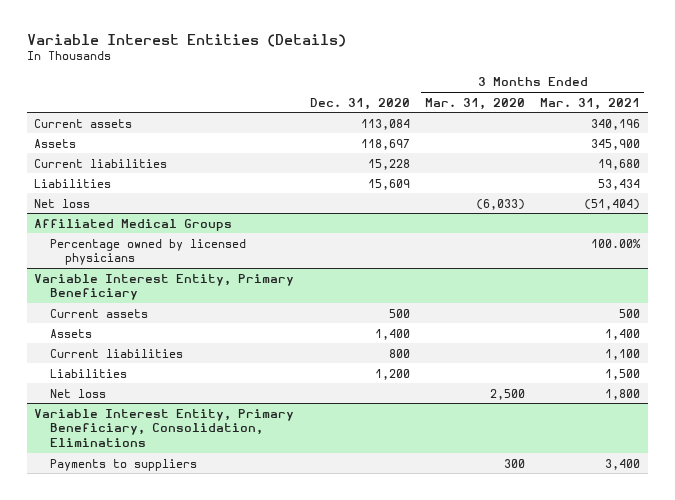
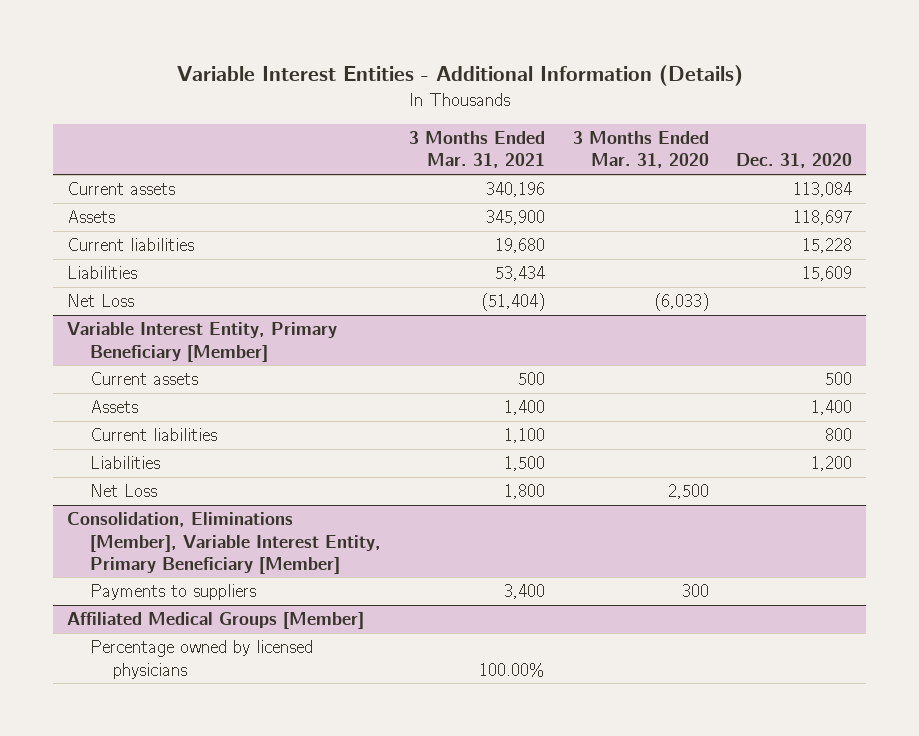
- Variable Interest Entities (Details)
+ Variable Interest Entities - Additional Information (Details)
- | Dec. 31, 2020 | 3 Months Ended Mar. 31, 2020 | 3 Months Ended Mar. 31, 2021
+ | 3 Months Ended Mar. 31, 2021 | 3 Months Ended Mar. 31, 2020 | Dec. 31, 2020
- Net loss | | (6,033) | (51,404)
- Affiliated Medical Groups
- Percentage owned by licensed physicians | | | 100.00%
- Variable Interest Entity, Primary Beneficiary
+ Net Loss | (51,404) | (6,033) |
+ Variable Interest Entity, Primary Beneficiary [Member]
- Net loss | | 2,500 | 1,800
- Variable Interest Entity, Primary Beneficiary, Consolidation, Eliminations
+ Net Loss | 1,800 | 2,500 |
+ Consolidation, Eliminations [Member], Variable Interest Entity, Primary Beneficiary [Member]
+ Affiliated Medical Groups [Member]
+ Percentage owned by licensed physicians | 100.00% | |

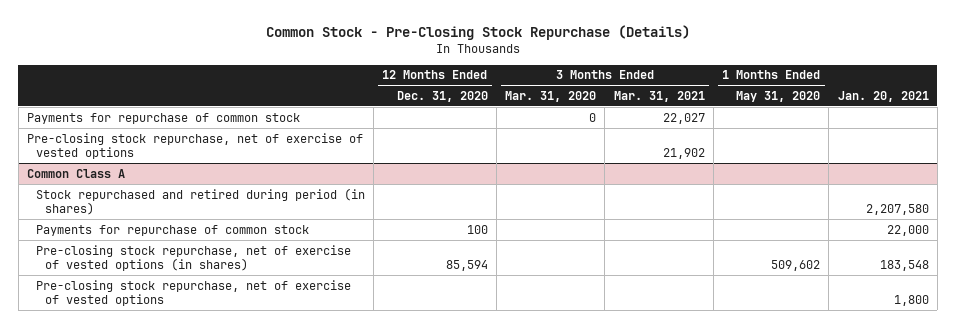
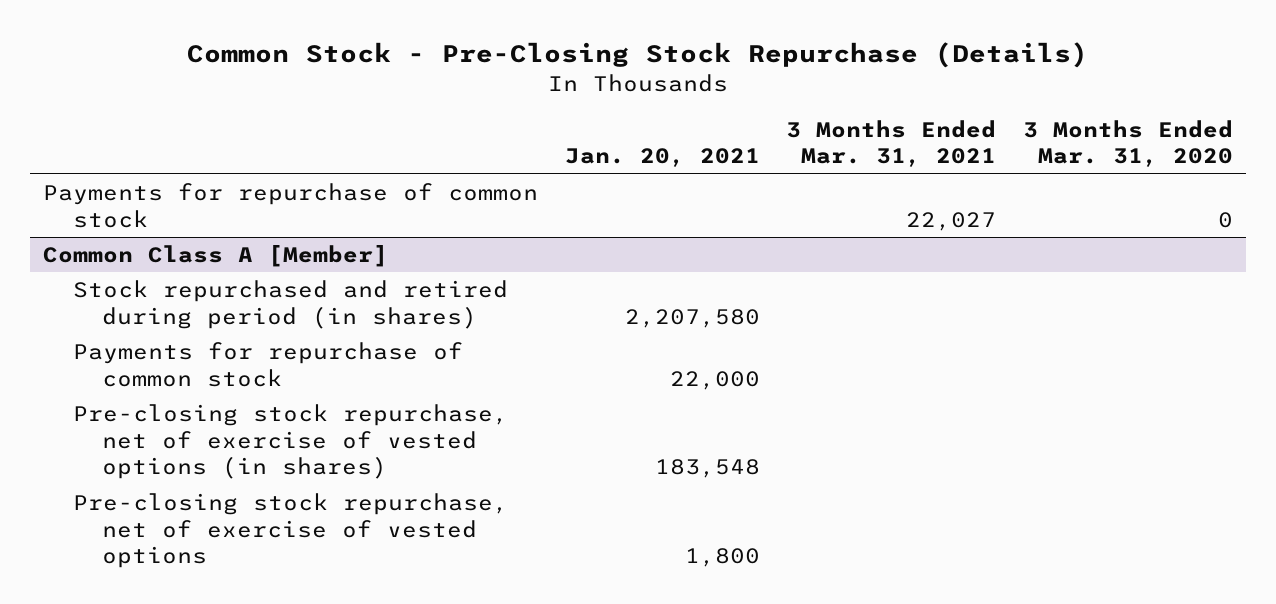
- | 12 Months Ended Dec. 31, 2020 | 3 Months Ended Mar. 31, 2020 | 3 Months Ended Mar. 31, 2021 | 1 Months Ended May 31, 2020 | Jan. 20, 2021
+ | Jan. 20, 2021 | 3 Months Ended Mar. 31, 2021 | 3 Months Ended Mar. 31, 2020
- Pre-closing stock repurchase, net of exercise of vested options | | | 21,902 | |
- Common Class A
+ Common Class A [Member]

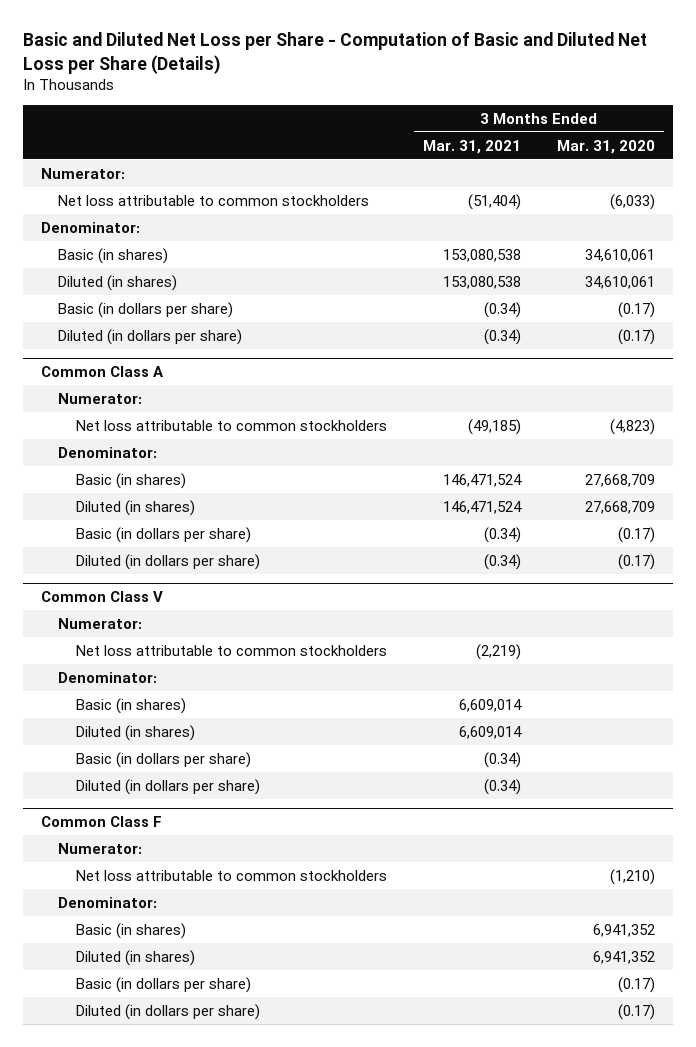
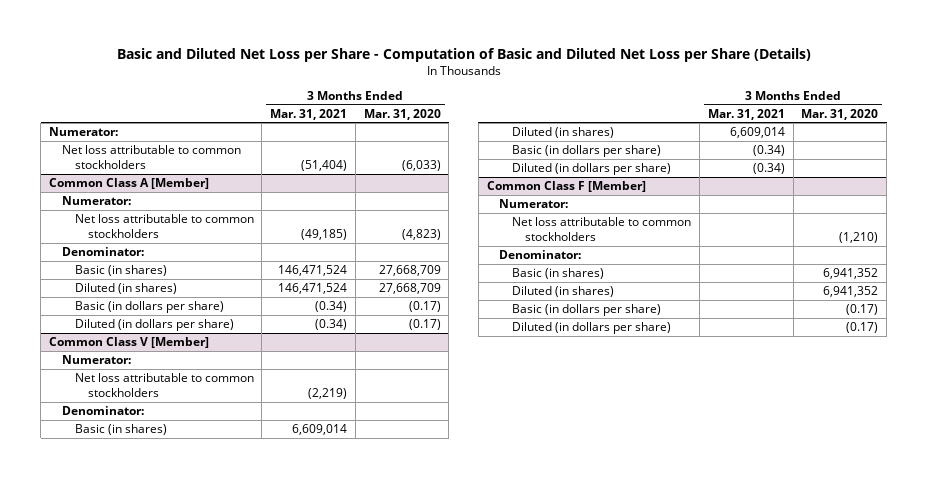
- Denominator:
- Basic (in shares) | 153,080,538 | 34,610,061
- Diluted (in shares) | 153,080,538 | 34,610,061
- Basic (in dollars per share) | (0.34) | (0.17)
- Diluted (in dollars per share) | (0.34) | (0.17)
- Common Class A
+ Common Class A [Member]
- Common Class V
+ Common Class V [Member]
- Common Class F
+ Common Class F [Member]

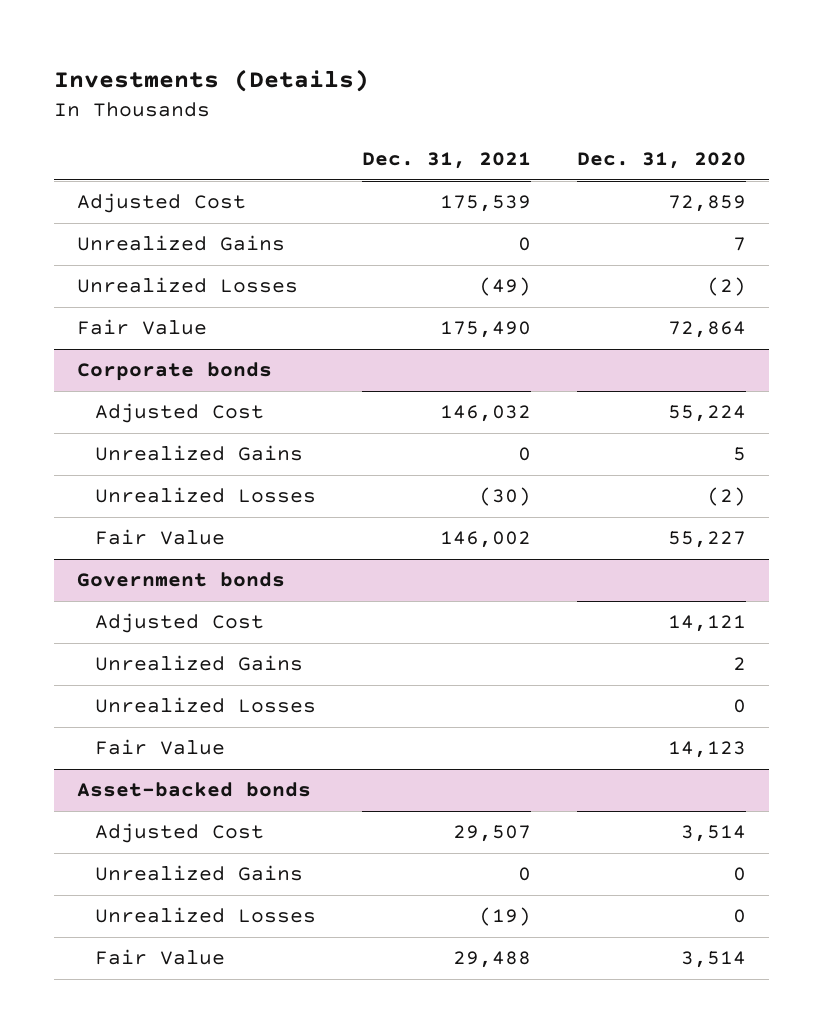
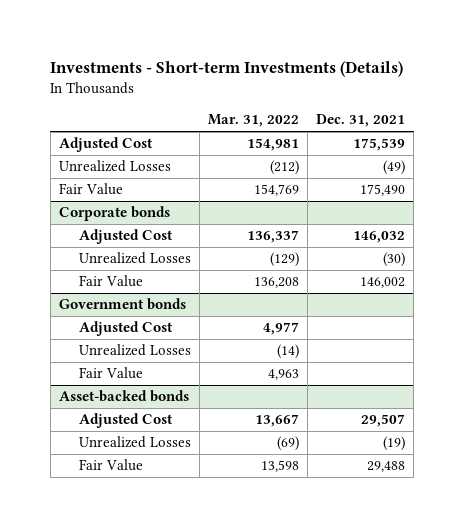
- Investments (Details)
+ Investments - Short-term Investments (Details)
- | Dec. 31, 2021 | Dec. 31, 2020
+ | Mar. 31, 2022 | Dec. 31, 2021
- Unrealized Gains | 0 | 7
@ Corporate bonds
- Unrealized Gains | 0 | 5
@ Government bonds
- Unrealized Gains | | 2
@ Asset-backed bonds
- Unrealized Gains | 0 | 0

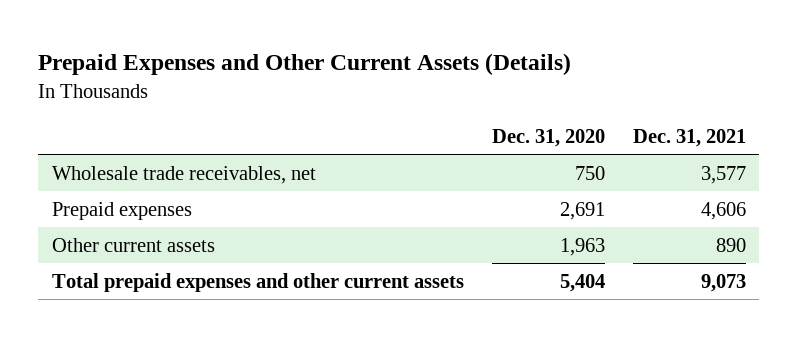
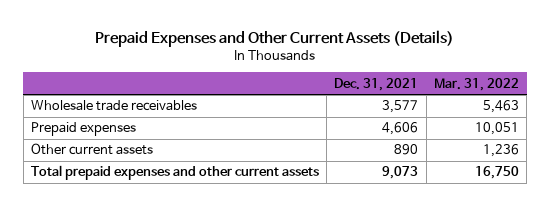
- | Dec. 31, 2020 | Dec. 31, 2021
+ | Dec. 31, 2021 | Mar. 31, 2022
- Wholesale trade receivables, net | 750 | 3,577
+ Wholesale trade receivables | 3,577 | 5,463

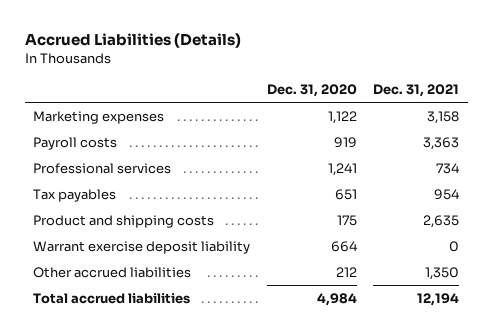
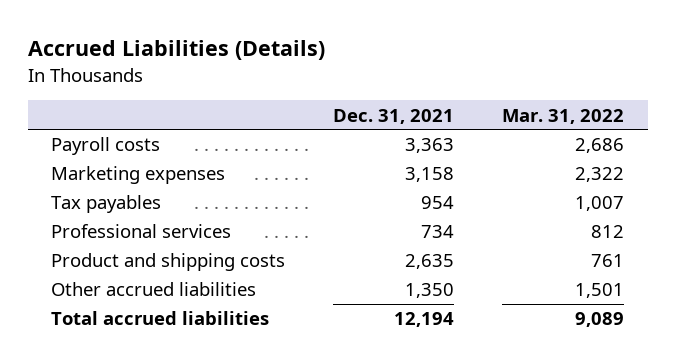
- | Dec. 31, 2020 | Dec. 31, 2021
+ | Dec. 31, 2021 | Mar. 31, 2022
moved down: Marketing expenses | 3,158 | 2,322
moved down: Professional services | 734 | 812
- Warrant exercise deposit liability | 664 | 0

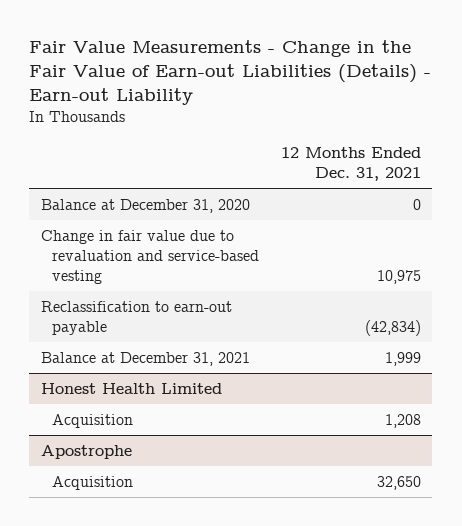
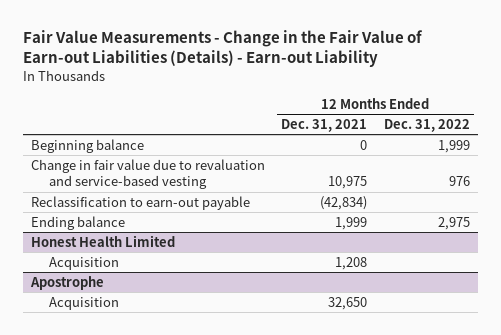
- | 12 Months Ended Dec. 31, 2021
+ | 12 Months Ended Dec. 31, 2021 | 12 Months Ended Dec. 31, 2022
- Balance at December 31, 2020 | 0
+ Beginning balance | 0 | 1,999
- Balance at December 31, 2021 | 1,999
+ Ending balance | 1,999 | 2,975

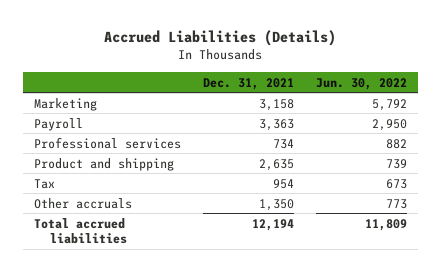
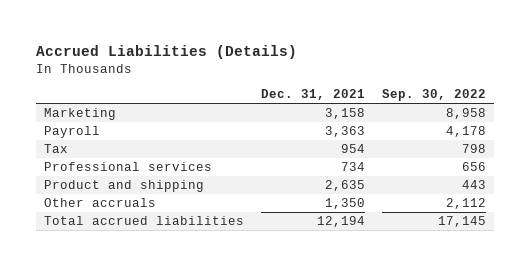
- | Dec. 31, 2021 | Jun. 30, 2022
+ | Dec. 31, 2021 | Sep. 30, 2022
moved up: Tax | 954 | 798

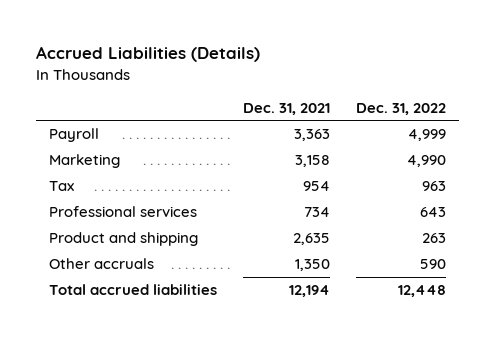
- | Dec. 31, 2021 | Sep. 30, 2022
+ | Dec. 31, 2021 | Dec. 31, 2022
moved down: Marketing | 3,158 | 4,990

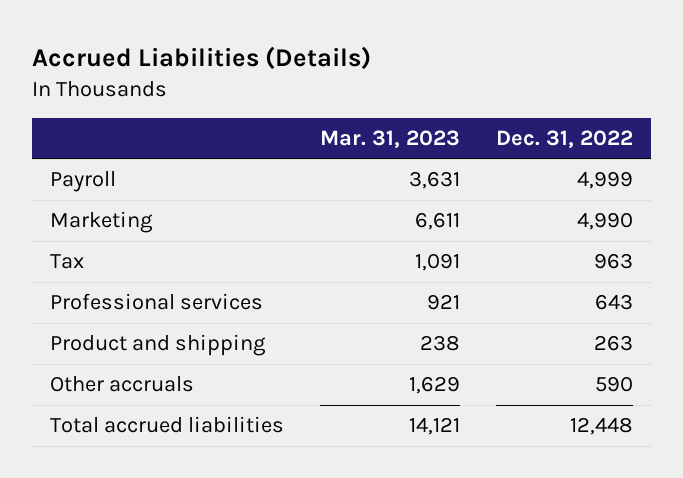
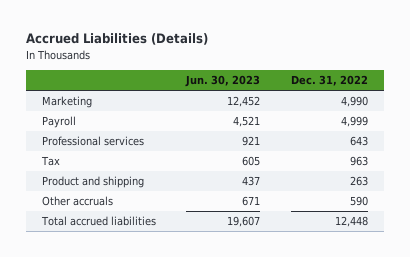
- | Mar. 31, 2023 | Dec. 31, 2022
+ | Jun. 30, 2023 | Dec. 31, 2022
moved down: Payroll | 4,521 | 4,999
moved down: Tax | 605 | 963

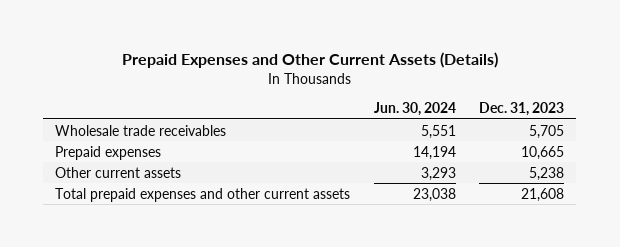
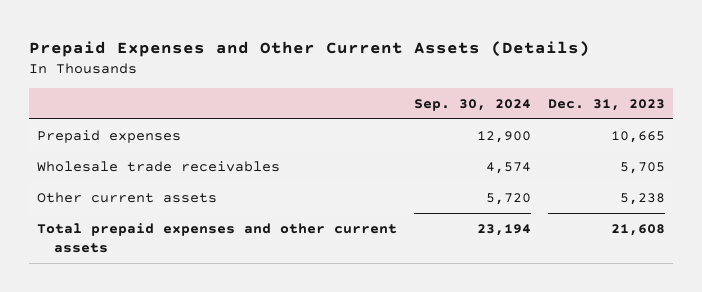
- | Jun. 30, 2024 | Dec. 31, 2023
+ | Sep. 30, 2024 | Dec. 31, 2023
moved down: Wholesale trade receivables | 4,574 | 5,705

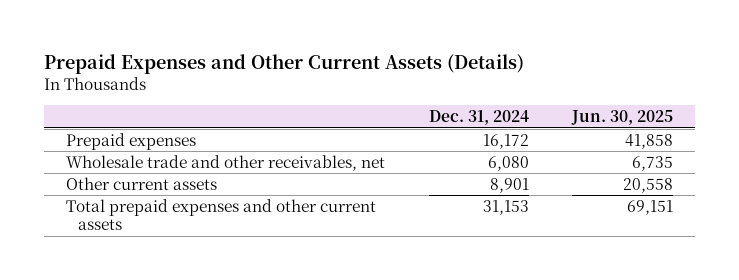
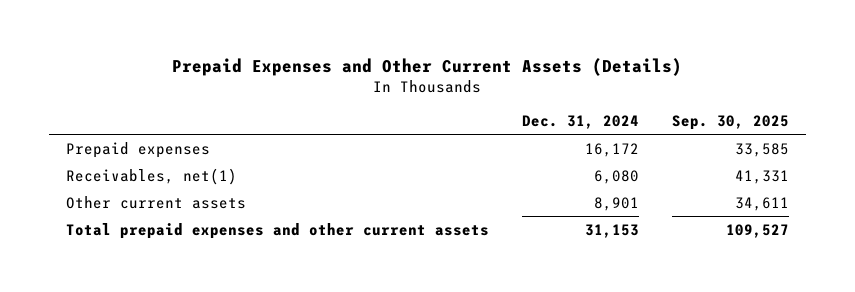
- | Dec. 31, 2024 | Jun. 30, 2025
+ | Dec. 31, 2024 | Sep. 30, 2025
- Wholesale trade and other receivables, net | 6,080 | 6,735
+ Receivables, net(1) | 6,080 | 41,331

